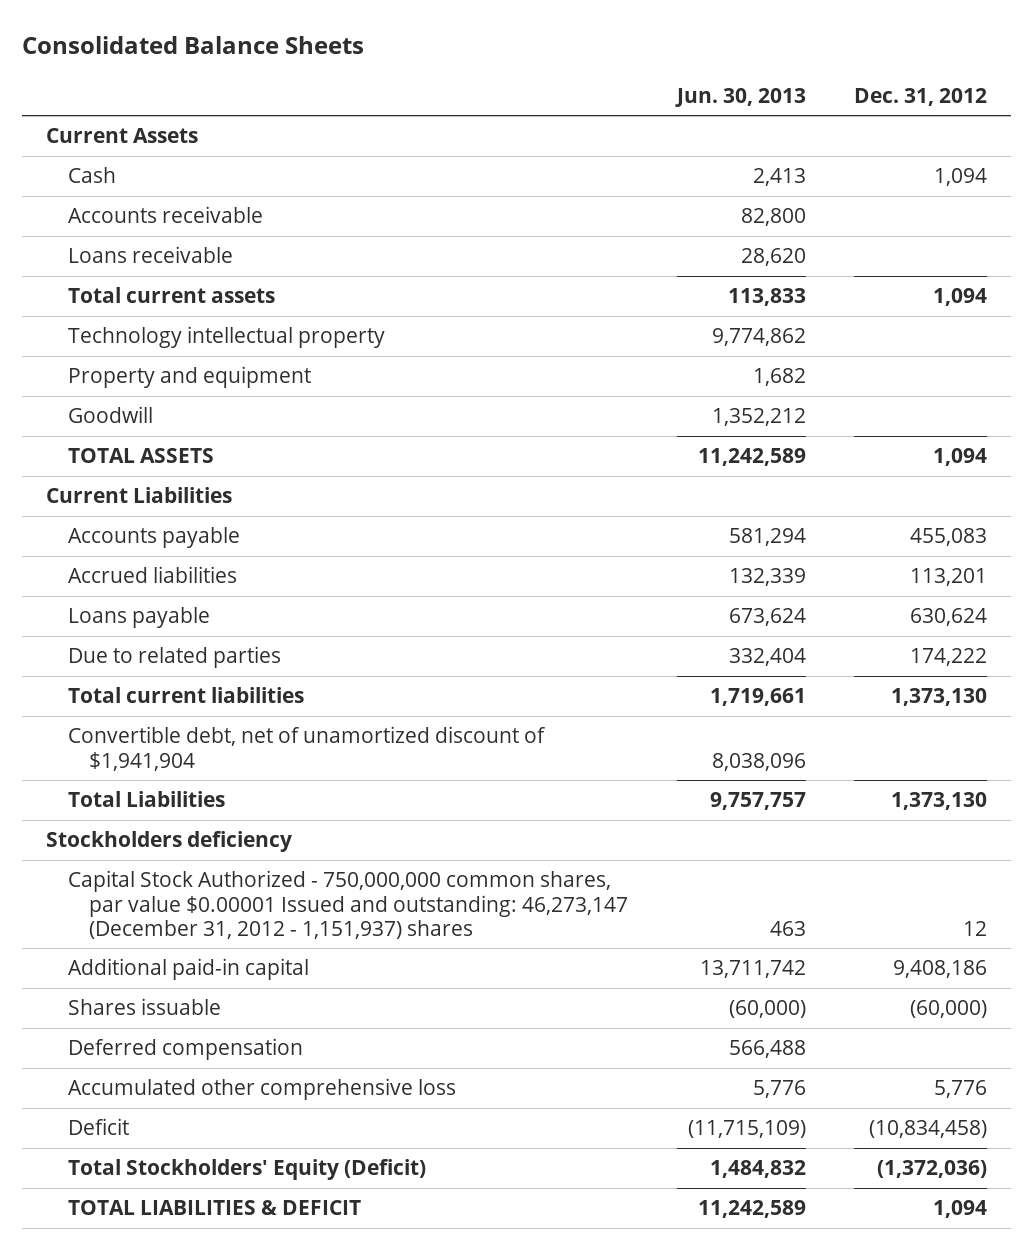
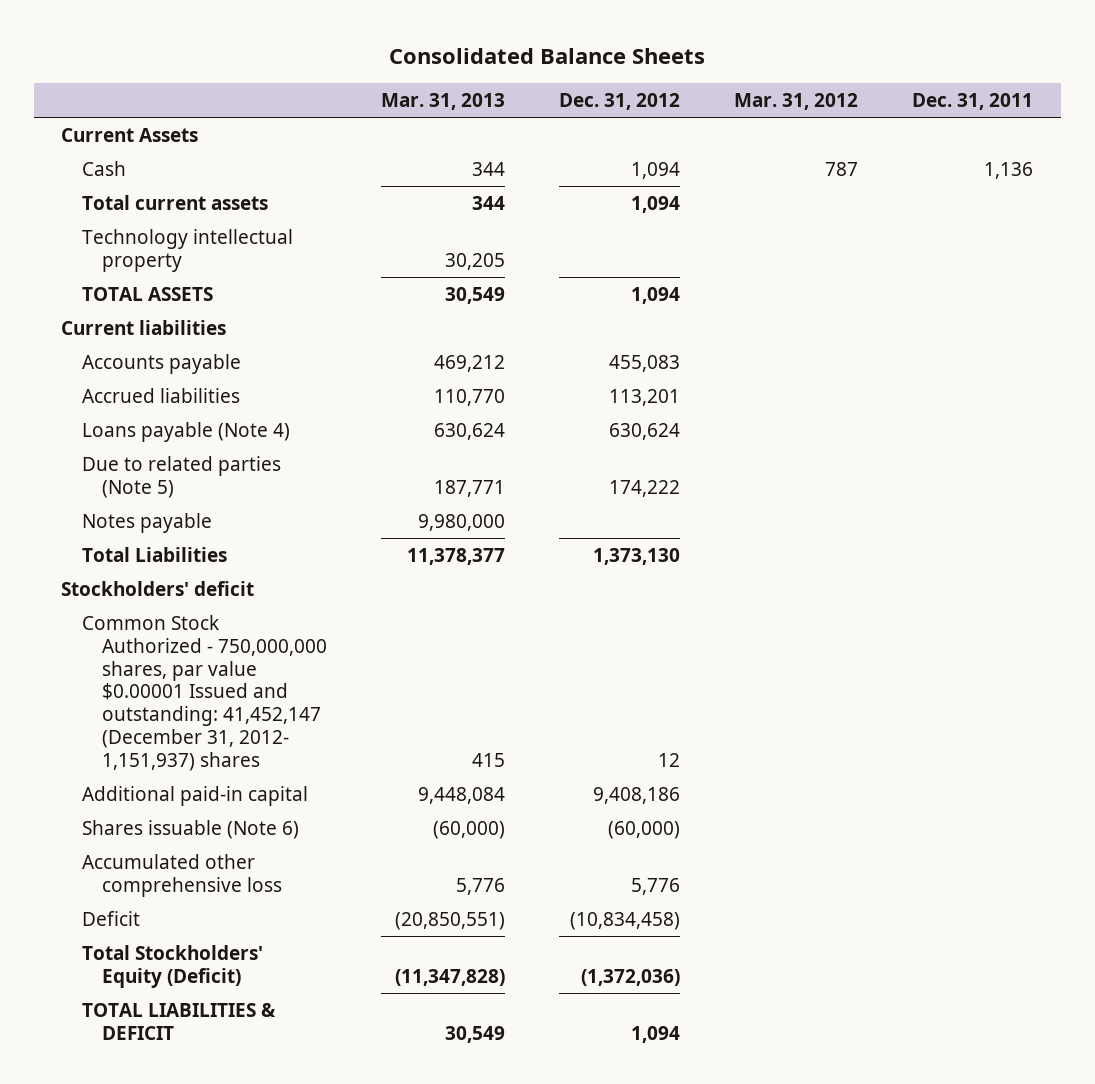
- | Jun. 30, 2013 | Dec. 31, 2012
+ | Mar. 31, 2013 | Dec. 31, 2012 | Mar. 31, 2012 | Dec. 31, 2011
- Accounts receivable | 82,800 |
- Loans receivable | 28,620 |
- Property and equipment | 1,682 |
- Goodwill | 1,352,212 |
- Current Liabilities
+ Current liabilities
- Loans payable | 673,624 | 630,624
- Due to related parties | 332,404 | 174,222
- Total current liabilities | 1,719,661 | 1,373,130
- Convertible debt, net of unamortized discount of $1,941,904 | 8,038,096 |
+ Loans payable (Note 4) | 630,624 | 630,624 | |
+ Due to related parties (Note 5) | 187,771 | 174,222 | |
+ Notes payable | 9,980,000 | | |
- Stockholders deficiency
- Capital Stock Authorized - 750,000,000 common shares, par value $0.00001 Issued and outstanding: 46,273,147 (December 31, 2012 - 1,151,937) shares | 463 | 12
+ Stockholders' deficit
+ Common Stock Authorized - 750,000,000 shares, par value $0.00001 Issued and outstanding: 41,452,147 (December 31, 2012- 1,151,937) shares | 415 | 12 | |
- Shares issuable | (60,000) | (60,000)
- Deferred compensation | 566,488 |
+ Shares issuable (Note 6) | (60,000) | (60,000) | |

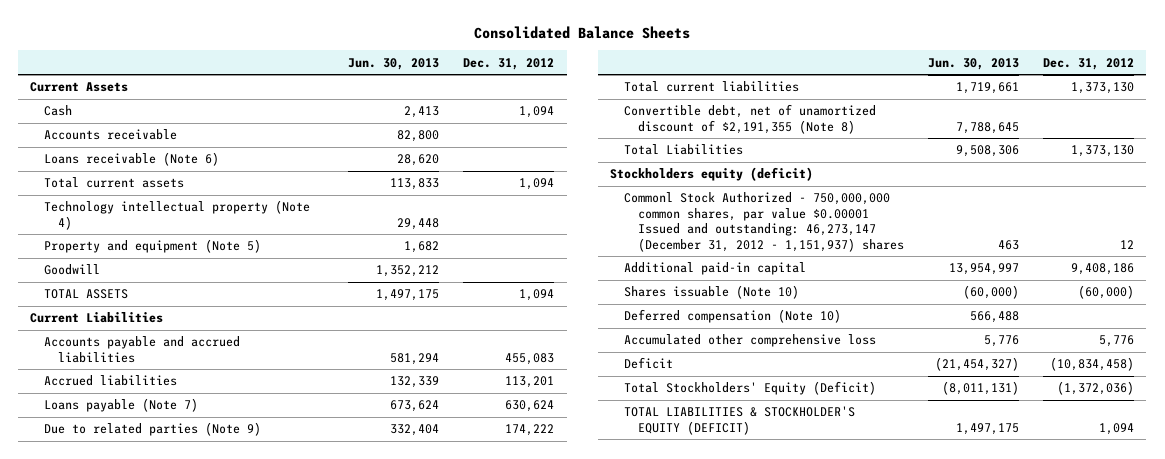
- | Mar. 31, 2013 | Dec. 31, 2012 | Mar. 31, 2012 | Dec. 31, 2011
+ | Jun. 30, 2013 | Dec. 31, 2012
+ Accounts receivable | 82,800 |
+ Loans receivable (Note 6) | 28,620 |
- Technology intellectual property | 30,205 | | |
+ Technology intellectual property (Note 4) | 29,448 |
+ Property and equipment (Note 5) | 1,682 |
+ Goodwill | 1,352,212 |
- Current liabilities
- Accounts payable | 469,212 | 455,083 | |
+ Current Liabilities
+ Accounts payable and accrued liabilities | 581,294 | 455,083
- Loans payable (Note 4) | 630,624 | 630,624 | |
- Due to related parties (Note 5) | 187,771 | 174,222 | |
- Notes payable | 9,980,000 | | |
+ Loans payable (Note 7) | 673,624 | 630,624
+ Due to related parties (Note 9) | 332,404 | 174,222
+ Total current liabilities | 1,719,661 | 1,373,130
+ Convertible debt, net of unamortized discount of $2,191,355 (Note 8) | 7,788,645 |
- Stockholders' deficit
- Common Stock Authorized - 750,000,000 shares, par value $0.00001 Issued and outstanding: 41,452,147 (December 31, 2012- 1,151,937) shares | 415 | 12 | |
+ Stockholders equity (deficit)
+ Commonl Stock Authorized - 750,000,000 common shares, par value $0.00001 Issued and outstanding: 46,273,147 (December 31, 2012 - 1,151,937) shares | 463 | 12
- Shares issuable (Note 6) | (60,000) | (60,000) | |
+ Shares issuable (Note 10) | (60,000) | (60,000)
+ Deferred compensation (Note 10) | 566,488 |
- TOTAL LIABILITIES & DEFICIT | 30,549 | 1,094 | |
+ TOTAL LIABILITIES & STOCKHOLDER'S EQUITY (DEFICIT) | 1,497,175 | 1,094

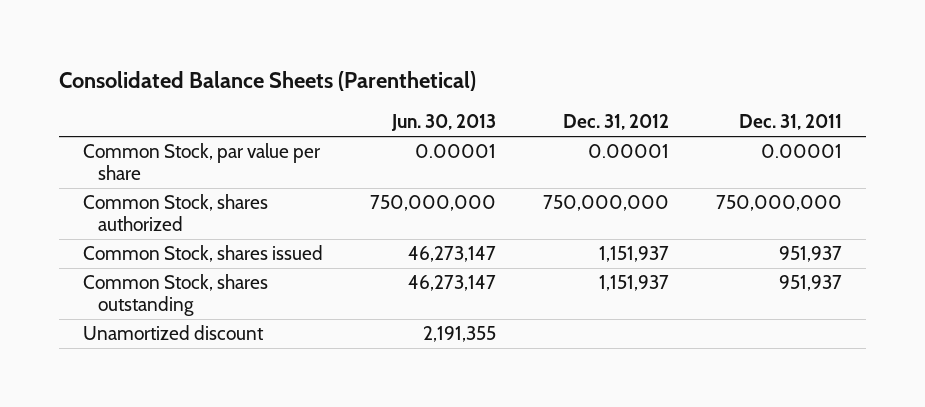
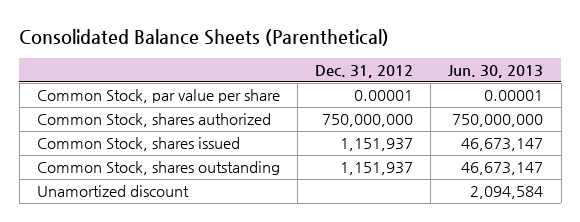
- | Jun. 30, 2013 | Dec. 31, 2012 | Dec. 31, 2011
+ | Dec. 31, 2012 | Jun. 30, 2013
- Common Stock, shares issued | 46,273,147 | 1,151,937 | 951,937
- Common Stock, shares outstanding | 46,273,147 | 1,151,937 | 951,937
- Unamortized discount | 2,191,355 | |
+ Common Stock, shares issued | 1,151,937 | 46,673,147
+ Common Stock, shares outstanding | 1,151,937 | 46,673,147
+ Unamortized discount | | 2,094,584

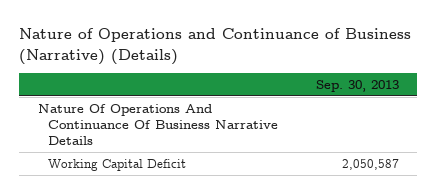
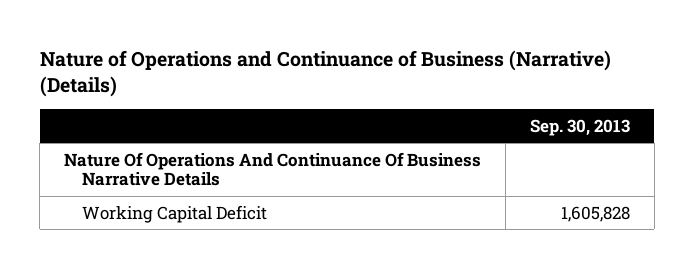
- Working Capital Deficit | 2,050,587
+ Working Capital Deficit | 1,605,828

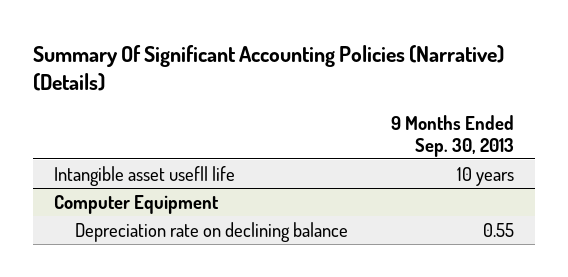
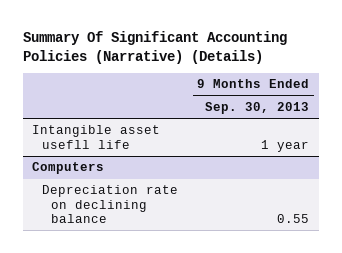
- Intangible asset usefll life | 10 years
- Computer Equipment
+ Intangible asset usefll life | 1 year
+ Computers

